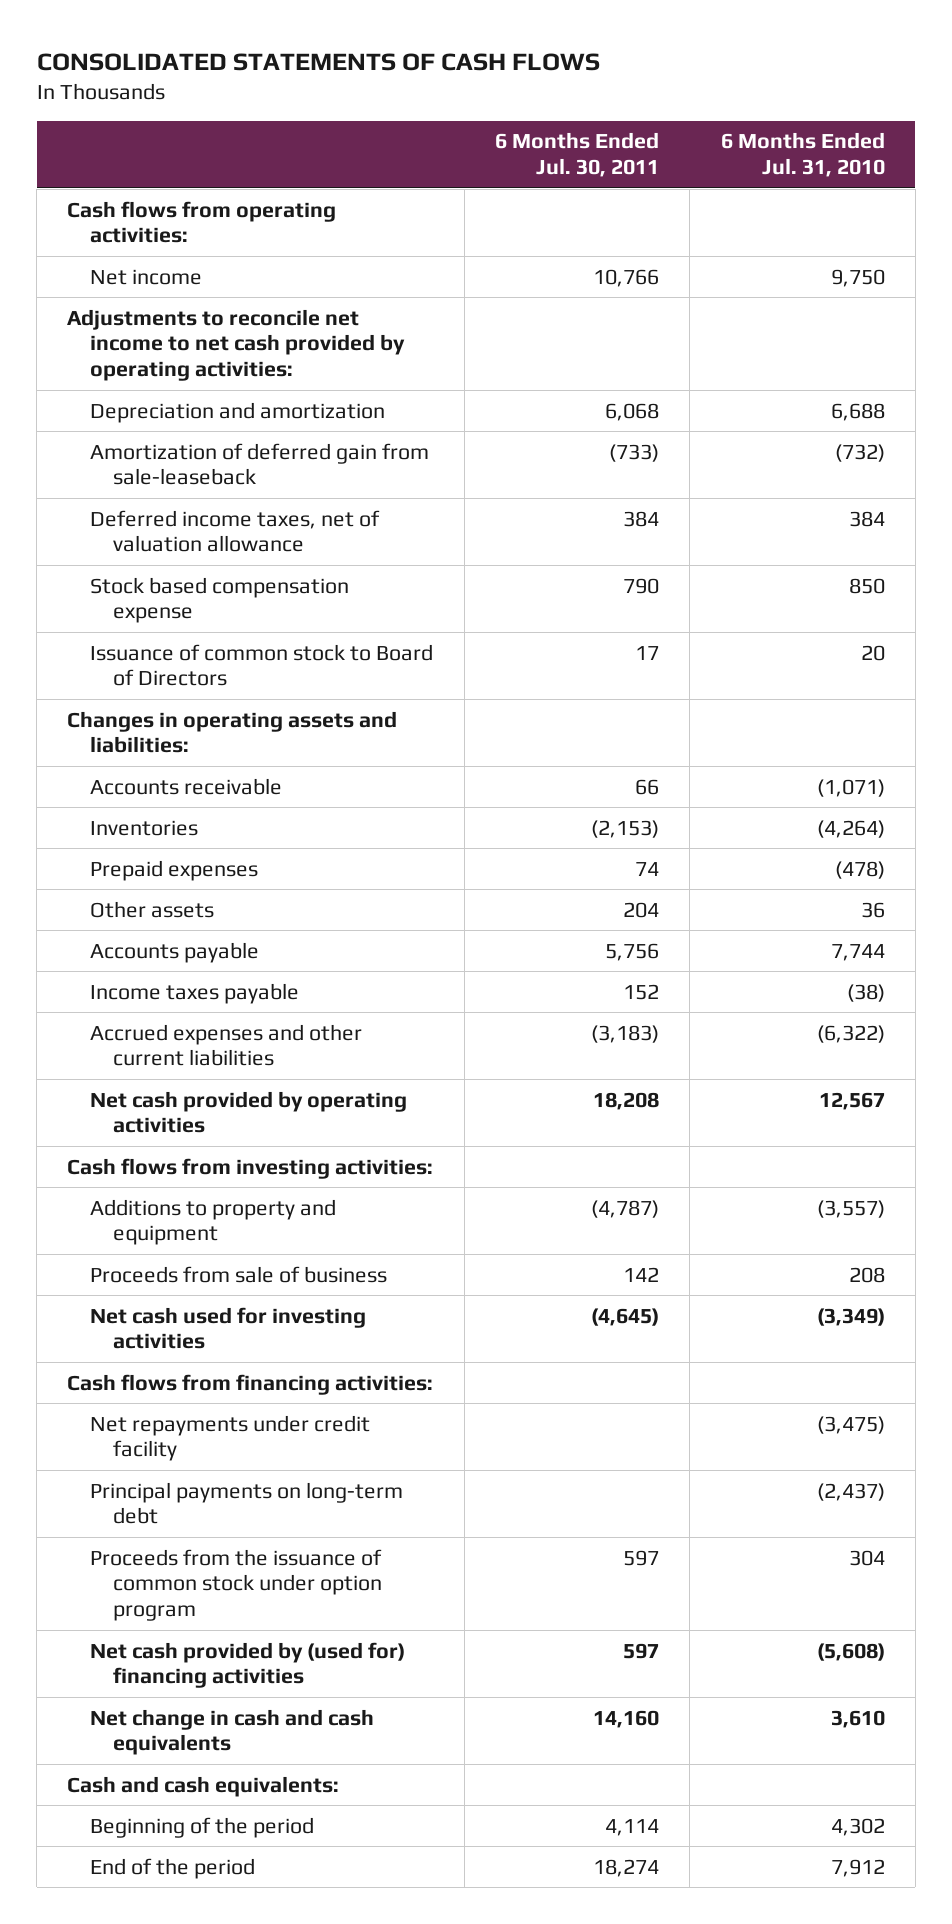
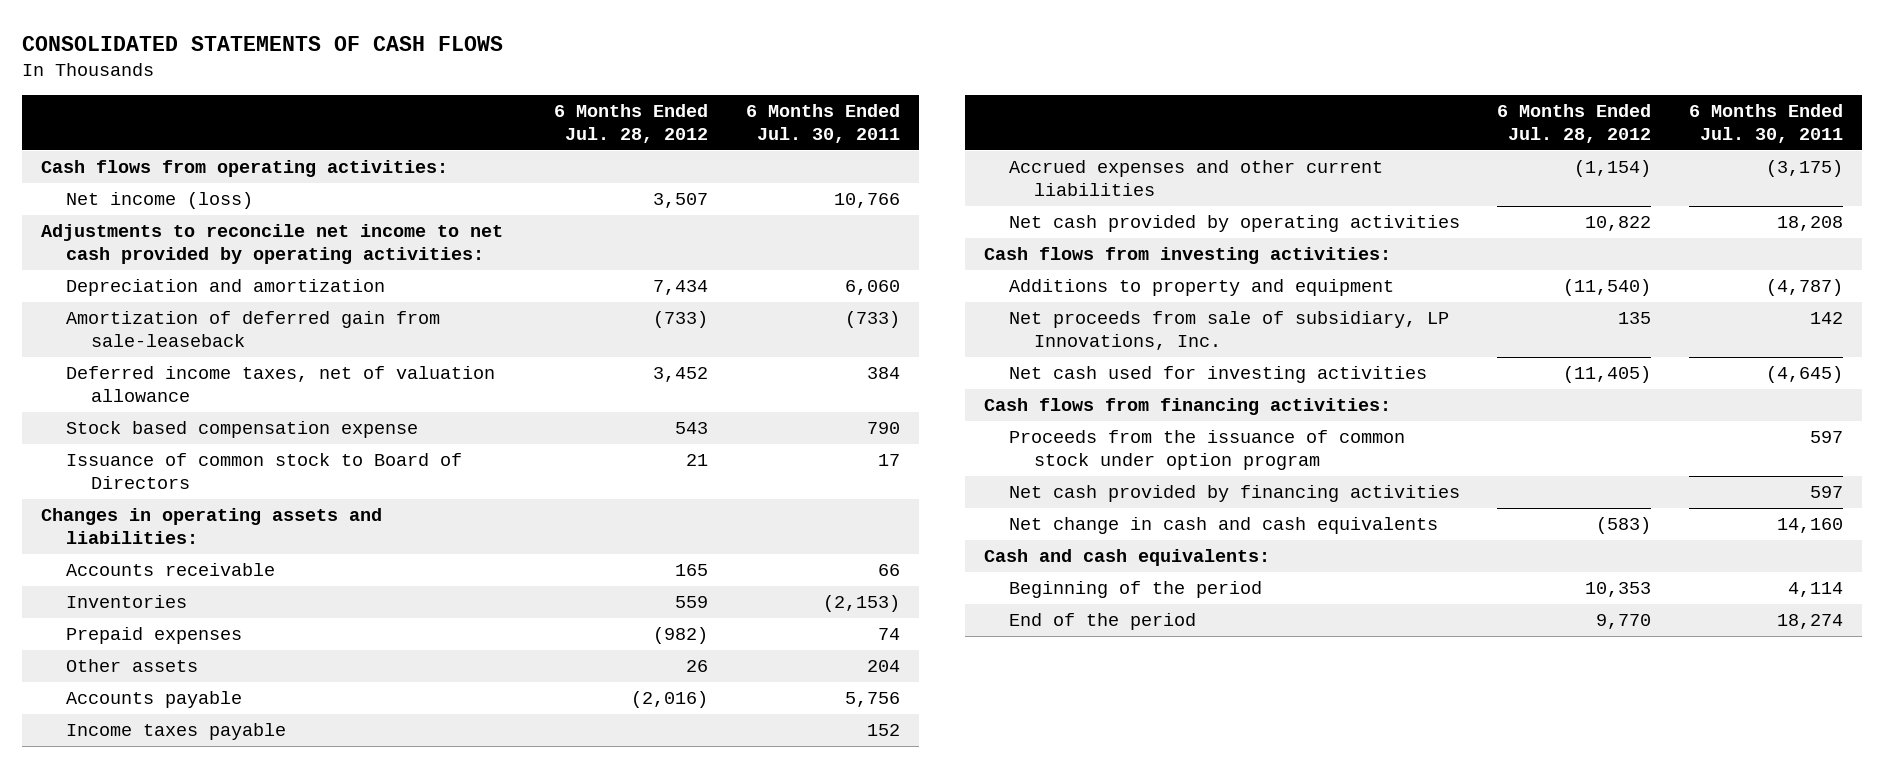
- | 6 Months Ended Jul. 30, 2011 | 6 Months Ended Jul. 31, 2010
+ | 6 Months Ended Jul. 28, 2012 | 6 Months Ended Jul. 30, 2011
- Net income | 10,766 | 9,750
+ Net income (loss) | 3,507 | 10,766
- Depreciation and amortization | 6,068 | 6,688
+ Depreciation and amortization | 7,434 | 6,060
- Accrued expenses and other current liabilities | (3,183) | (6,322)
+ Accrued expenses and other current liabilities | (1,154) | (3,175)
- Proceeds from sale of business | 142 | 208
+ Net proceeds from sale of subsidiary, LP Innovations, Inc. | 135 | 142
- Net repayments under credit facility | | (3,475)
- Principal payments on long-term debt | | (2,437)
- Net cash provided by (used for) financing activities | 597 | (5,608)
+ Net cash provided by financing activities | | 597

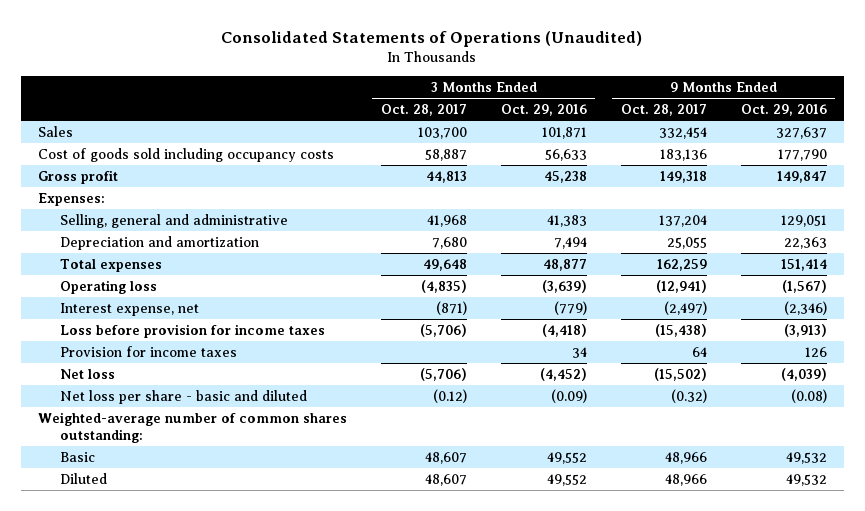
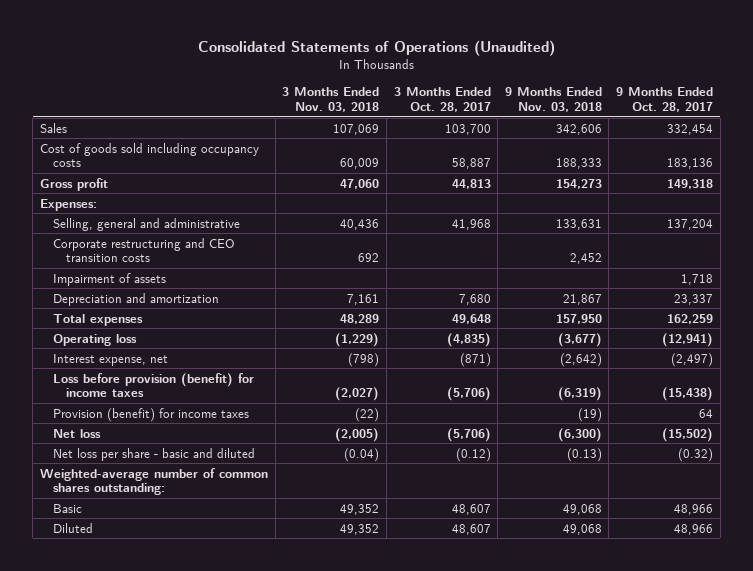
- | 3 Months Ended Oct. 28, 2017 | 3 Months Ended Oct. 29, 2016 | 9 Months Ended Oct. 28, 2017 | 9 Months Ended Oct. 29, 2016
+ | 3 Months Ended Nov. 03, 2018 | 3 Months Ended Oct. 28, 2017 | 9 Months Ended Nov. 03, 2018 | 9 Months Ended Oct. 28, 2017
- Depreciation and amortization | 7,680 | 7,494 | 25,055 | 22,363
+ Corporate restructuring and CEO transition costs | 692 | | 2,452 |
+ Impairment of assets | | | | 1,718
+ Depreciation and amortization | 7,161 | 7,680 | 21,867 | 23,337
- Loss before provision for income taxes | (5,706) | (4,418) | (15,438) | (3,913)
- Provision for income taxes | | 34 | 64 | 126
+ Loss before provision (benefit) for income taxes | (2,027) | (5,706) | (6,319) | (15,438)
+ Provision (benefit) for income taxes | (22) | | (19) | 64

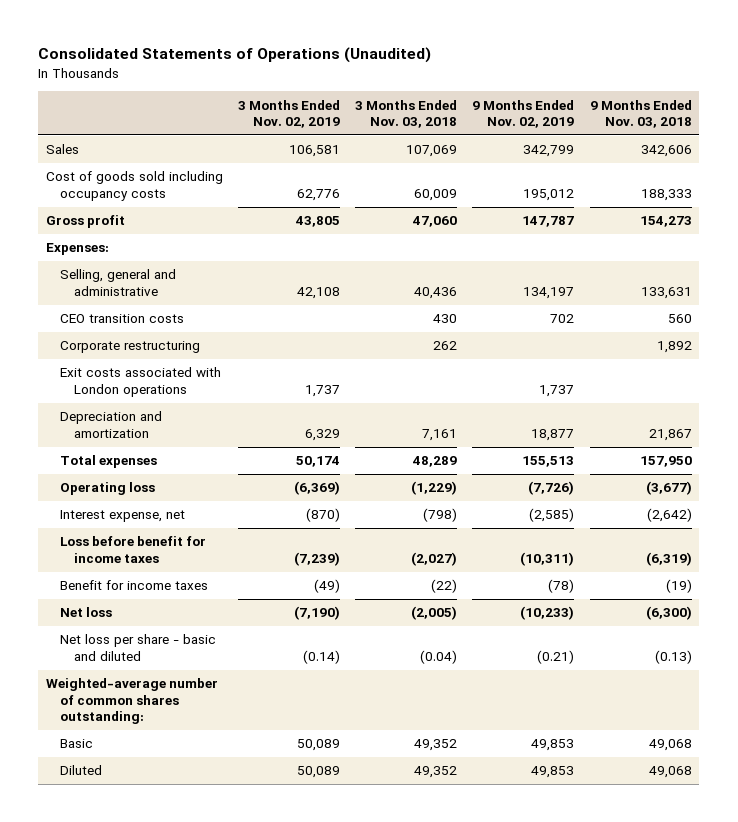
- | 3 Months Ended Nov. 03, 2018 | 3 Months Ended Oct. 28, 2017 | 9 Months Ended Nov. 03, 2018 | 9 Months Ended Oct. 28, 2017
+ | 3 Months Ended Nov. 02, 2019 | 3 Months Ended Nov. 03, 2018 | 9 Months Ended Nov. 02, 2019 | 9 Months Ended Nov. 03, 2018
- Corporate restructuring and CEO transition costs | 692 | | 2,452 |
- Impairment of assets | | | | 1,718
+ CEO transition costs | | 430 | 702 | 560
+ Corporate restructuring | | 262 | | 1,892
+ Exit costs associated with London operations | 1,737 | | 1,737 |
- Loss before provision (benefit) for income taxes | (2,027) | (5,706) | (6,319) | (15,438)
- Provision (benefit) for income taxes | (22) | | (19) | 64
+ Loss before benefit for income taxes | (7,239) | (2,027) | (10,311) | (6,319)
+ Benefit for income taxes | (49) | (22) | (78) | (19)

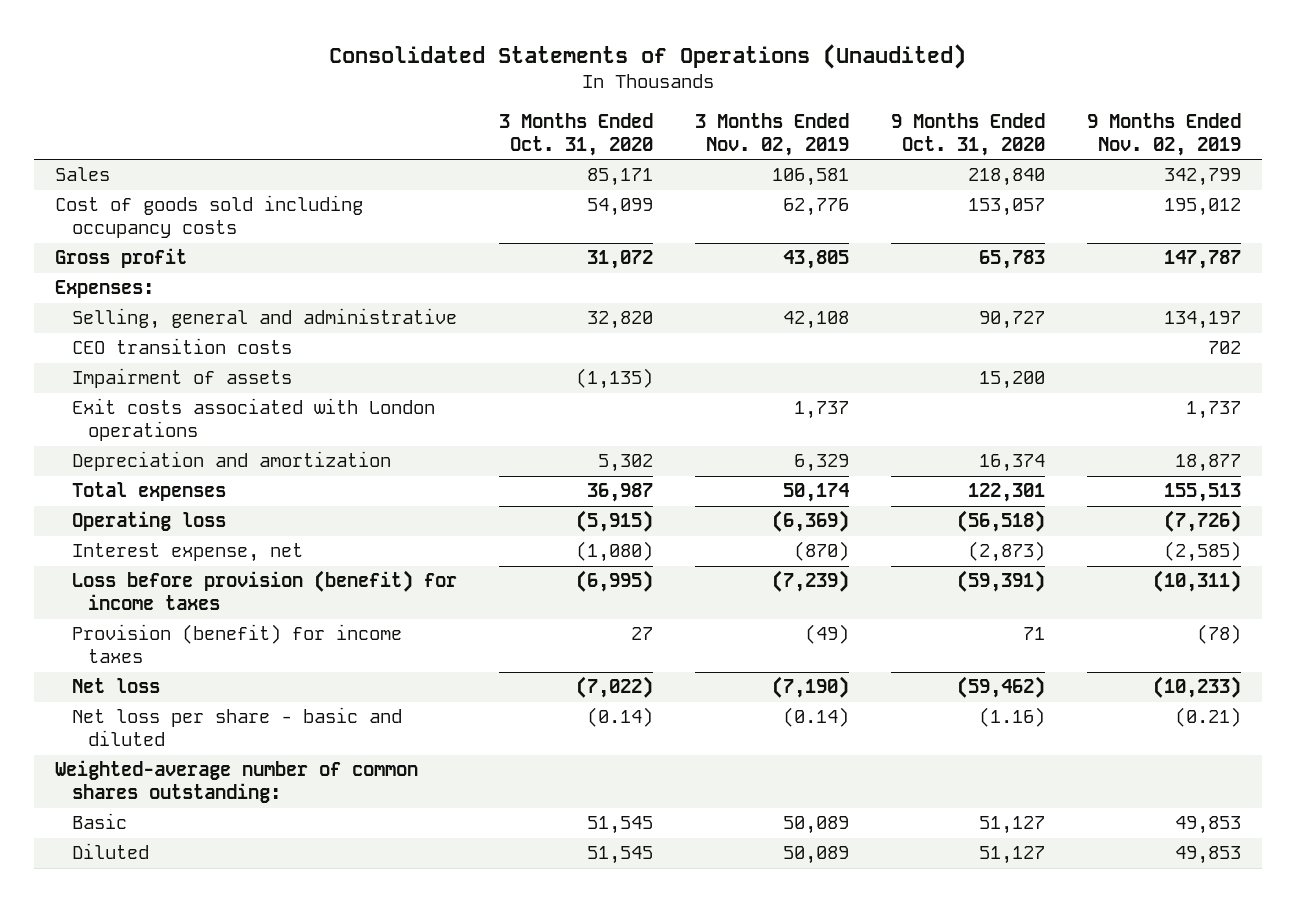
- | 3 Months Ended Nov. 02, 2019 | 3 Months Ended Nov. 03, 2018 | 9 Months Ended Nov. 02, 2019 | 9 Months Ended Nov. 03, 2018
+ | 3 Months Ended Oct. 31, 2020 | 3 Months Ended Nov. 02, 2019 | 9 Months Ended Oct. 31, 2020 | 9 Months Ended Nov. 02, 2019
- Corporate restructuring | | 262 | | 1,892
+ Impairment of assets | (1,135) | | 15,200 |
- Loss before benefit for income taxes | (7,239) | (2,027) | (10,311) | (6,319)
- Benefit for income taxes | (49) | (22) | (78) | (19)
+ Loss before provision (benefit) for income taxes | (6,995) | (7,239) | (59,391) | (10,311)
+ Provision (benefit) for income taxes | 27 | (49) | 71 | (78)

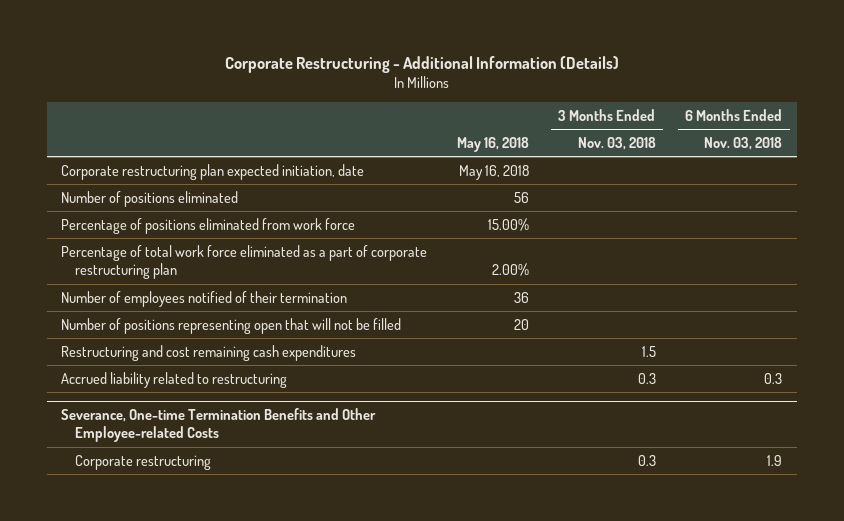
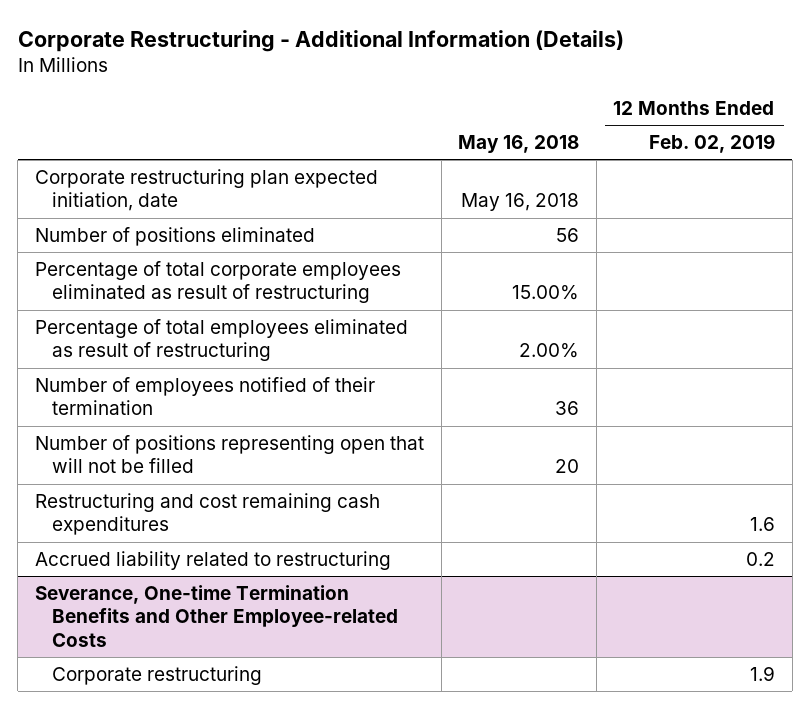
- | May 16, 2018 | 3 Months Ended Nov. 03, 2018 | 6 Months Ended Nov. 03, 2018
+ | May 16, 2018 | 12 Months Ended Feb. 02, 2019
- Percentage of positions eliminated from work force | 15.00% | |
- Percentage of total work force eliminated as a part of corporate restructuring plan | 2.00% | |
+ Percentage of total corporate employees eliminated as result of restructuring | 15.00% |
+ Percentage of total employees eliminated as result of restructuring | 2.00% |

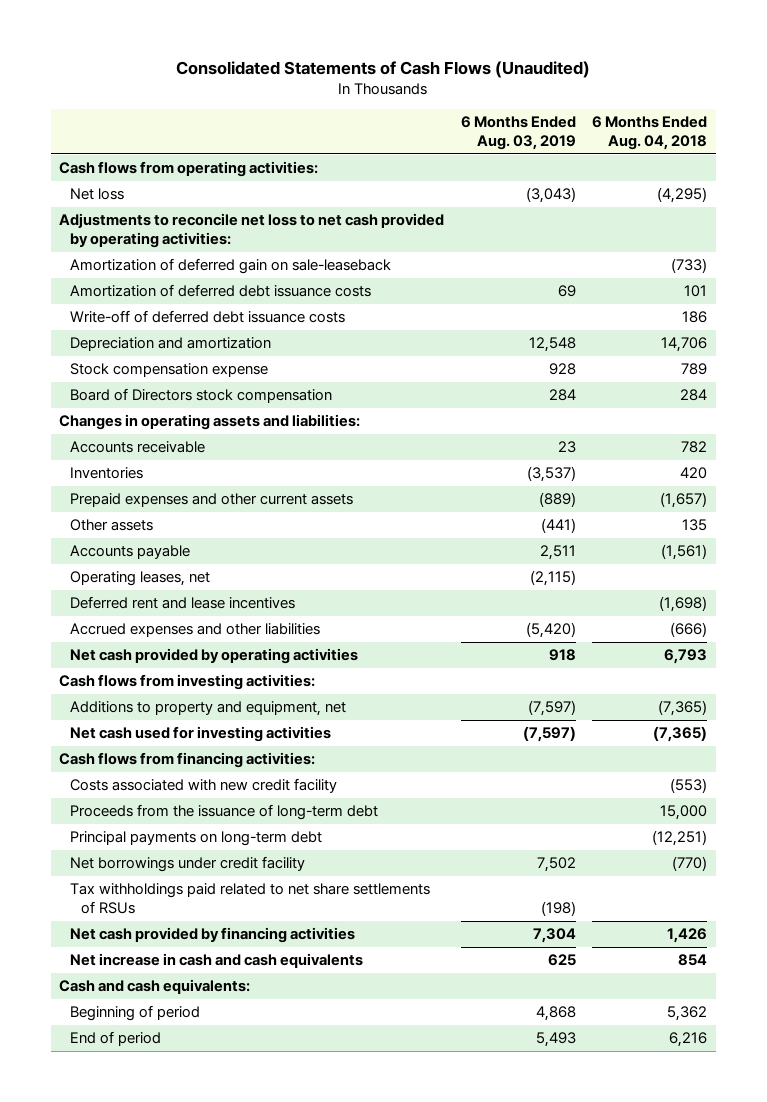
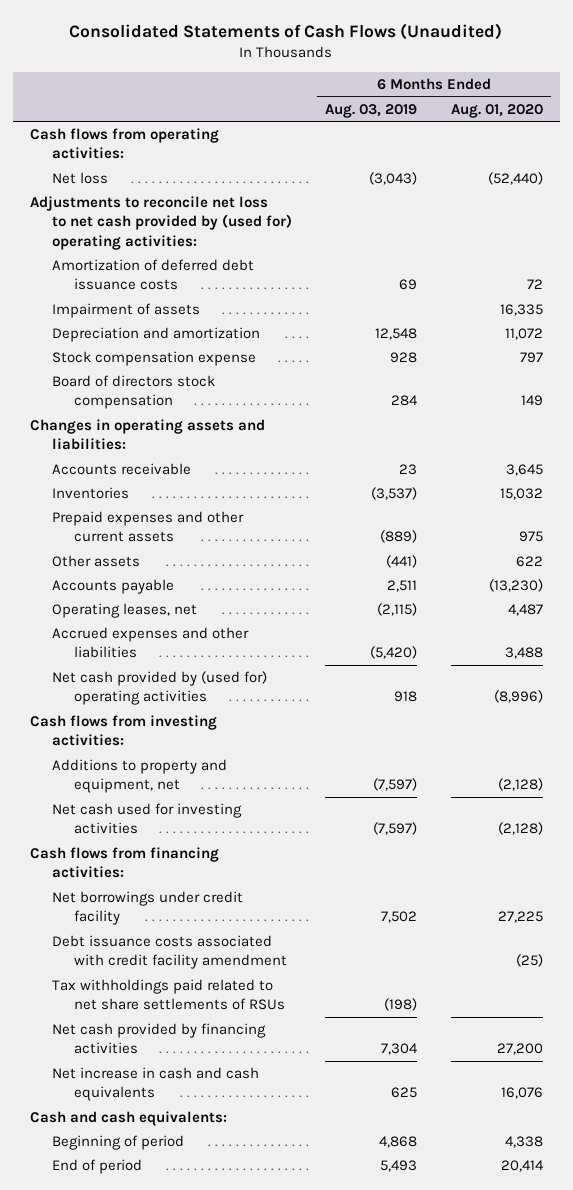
- | 6 Months Ended Aug. 03, 2019 | 6 Months Ended Aug. 04, 2018
+ | 6 Months Ended Aug. 03, 2019 | 6 Months Ended Aug. 01, 2020
- Adjustments to reconcile net loss to net cash provided by operating activities:
- Amortization of deferred gain on sale-leaseback | | (733)
+ Adjustments to reconcile net loss to net cash provided by (used for) operating activities:
- Write-off of deferred debt issuance costs | | 186
+ Impairment of assets | | 16,335
- Board of Directors stock compensation | 284 | 284
+ Board of directors stock compensation | 284 | 149
- Deferred rent and lease incentives | | (1,698)
- Net cash provided by operating activities | 918 | 6,793
+ Net cash provided by (used for) operating activities | 918 | (8,996)
- Costs associated with new credit facility | | (553)
- Proceeds from the issuance of long-term debt | | 15,000
- Principal payments on long-term debt | | (12,251)
+ Debt issuance costs associated with credit facility amendment | | (25)

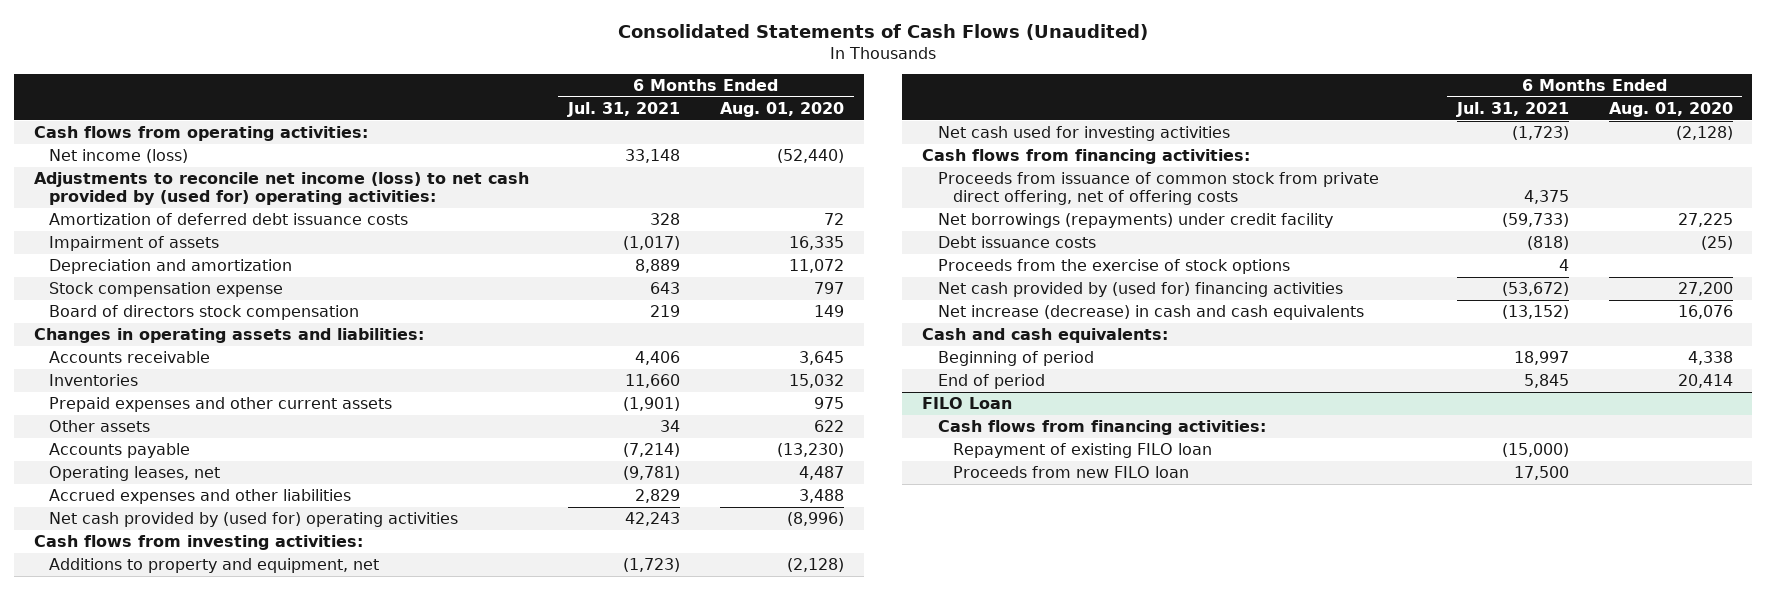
- | 6 Months Ended Aug. 03, 2019 | 6 Months Ended Aug. 01, 2020
+ | 6 Months Ended Jul. 31, 2021 | 6 Months Ended Aug. 01, 2020
- Net loss | (3,043) | (52,440)
- Adjustments to reconcile net loss to net cash provided by (used for) operating activities:
+ Net income (loss) | 33,148 | (52,440)
+ Adjustments to reconcile net income (loss) to net cash provided by (used for) operating activities:
- Net borrowings under credit facility | 7,502 | 27,225
- Debt issuance costs associated with credit facility amendment | | (25)
- Tax withholdings paid related to net share settlements of RSUs | (198) |
- Net cash provided by financing activities | 7,304 | 27,200
- Net increase in cash and cash equivalents | 625 | 16,076
+ Proceeds from issuance of common stock from private direct offering, net of offering costs | 4,375 |
+ Net borrowings (repayments) under credit facility | (59,733) | 27,225
+ Debt issuance costs | (818) | (25)
+ Proceeds from the exercise of stock options | 4 |
+ Net cash provided by (used for) financing activities | (53,672) | 27,200
+ Net increase (decrease) in cash and cash equivalents | (13,152) | 16,076
+ FILO Loan
+ Cash flows from financing activities:
+ Repayment of existing FILO loan | (15,000) |
+ Proceeds from new FILO loan | 17,500 |

